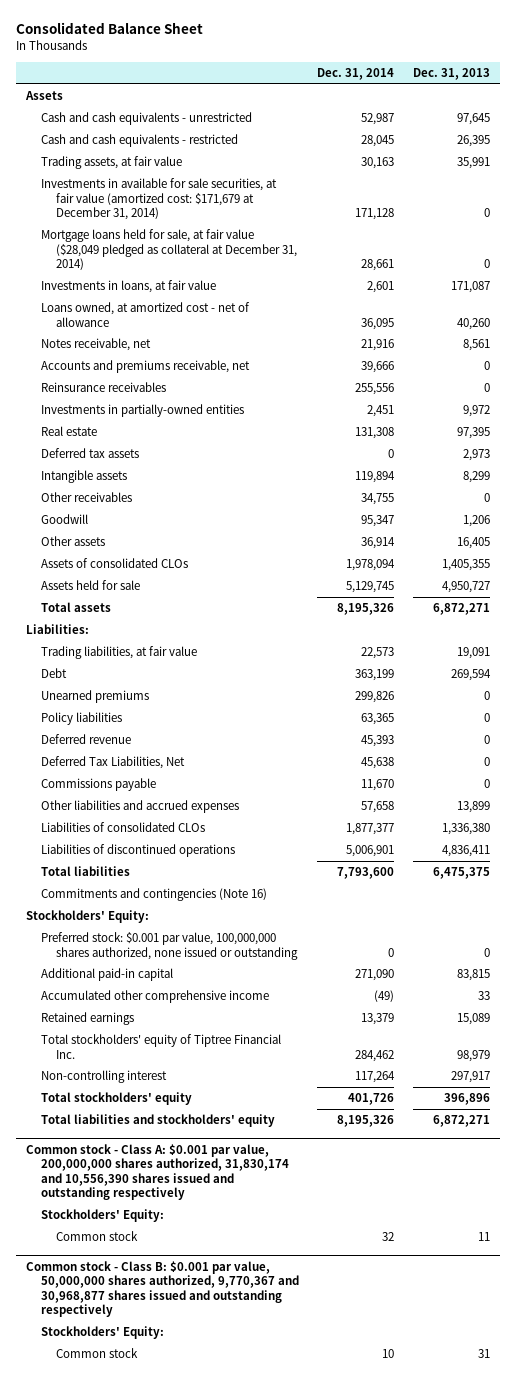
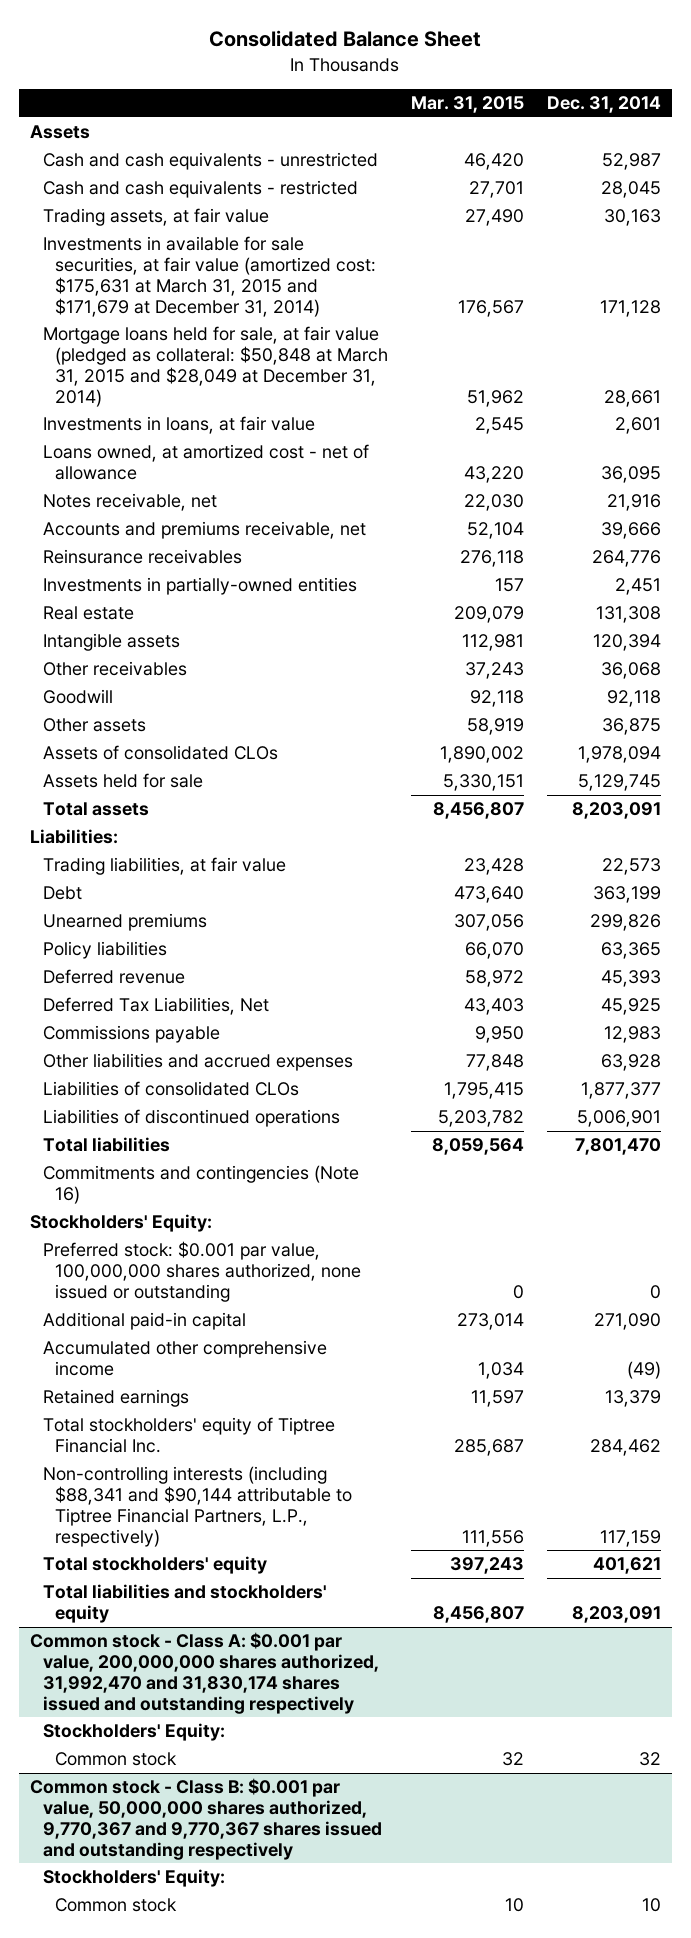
- | Dec. 31, 2014 | Dec. 31, 2013
+ | Mar. 31, 2015 | Dec. 31, 2014
- Investments in available for sale securities, at fair value (amortized cost: $171,679 at December 31, 2014) | 171,128 | 0
- Mortgage loans held for sale, at fair value ($28,049 pledged as collateral at December 31, 2014) | 28,661 | 0
+ Investments in available for sale securities, at fair value (amortized cost: $175,631 at March 31, 2015 and $171,679 at December 31, 2014) | 176,567 | 171,128
+ Mortgage loans held for sale, at fair value (pledged as collateral: $50,848 at March 31, 2015 and $28,049 at December 31, 2014) | 51,962 | 28,661
- Reinsurance receivables | 255,556 | 0
+ Reinsurance receivables | 276,118 | 264,776
- Deferred tax assets | 0 | 2,973
- Intangible assets | 119,894 | 8,299
- Other receivables | 34,755 | 0
- Goodwill | 95,347 | 1,206
- Other assets | 36,914 | 16,405
+ Intangible assets | 112,981 | 120,394
+ Other receivables | 37,243 | 36,068
+ Goodwill | 92,118 | 92,118
+ Other assets | 58,919 | 36,875
- Total assets | 8,195,326 | 6,872,271
+ Total assets | 8,456,807 | 8,203,091
- Deferred Tax Liabilities, Net | 45,638 | 0
- Commissions payable | 11,670 | 0
- Other liabilities and accrued expenses | 57,658 | 13,899
+ Deferred Tax Liabilities, Net | 43,403 | 45,925
+ Commissions payable | 9,950 | 12,983
+ Other liabilities and accrued expenses | 77,848 | 63,928
- Total liabilities | 7,793,600 | 6,475,375
+ Total liabilities | 8,059,564 | 7,801,470
- Non-controlling interest | 117,264 | 297,917
- Total stockholders' equity | 401,726 | 396,896
- Total liabilities and stockholders' equity | 8,195,326 | 6,872,271
- Common stock - Class A: $0.001 par value, 200,000,000 shares authorized, 31,830,174 and 10,556,390 shares issued and outstanding respectively
+ Non-controlling interests (including $88,341 and $90,144 attributable to Tiptree Financial Partners, L.P., respectively) | 111,556 | 117,159
+ Total stockholders' equity | 397,243 | 401,621
+ Total liabilities and stockholders' equity | 8,456,807 | 8,203,091
+ Common stock - Class A: $0.001 par value, 200,000,000 shares authorized, 31,992,470 and 31,830,174 shares issued and outstanding respectively
- Common stock - Class B: $0.001 par value, 50,000,000 shares authorized, 9,770,367 and 30,968,877 shares issued and outstanding respectively
+ Common stock - Class B: $0.001 par value, 50,000,000 shares authorized, 9,770,367 and 9,770,367 shares issued and outstanding respectively

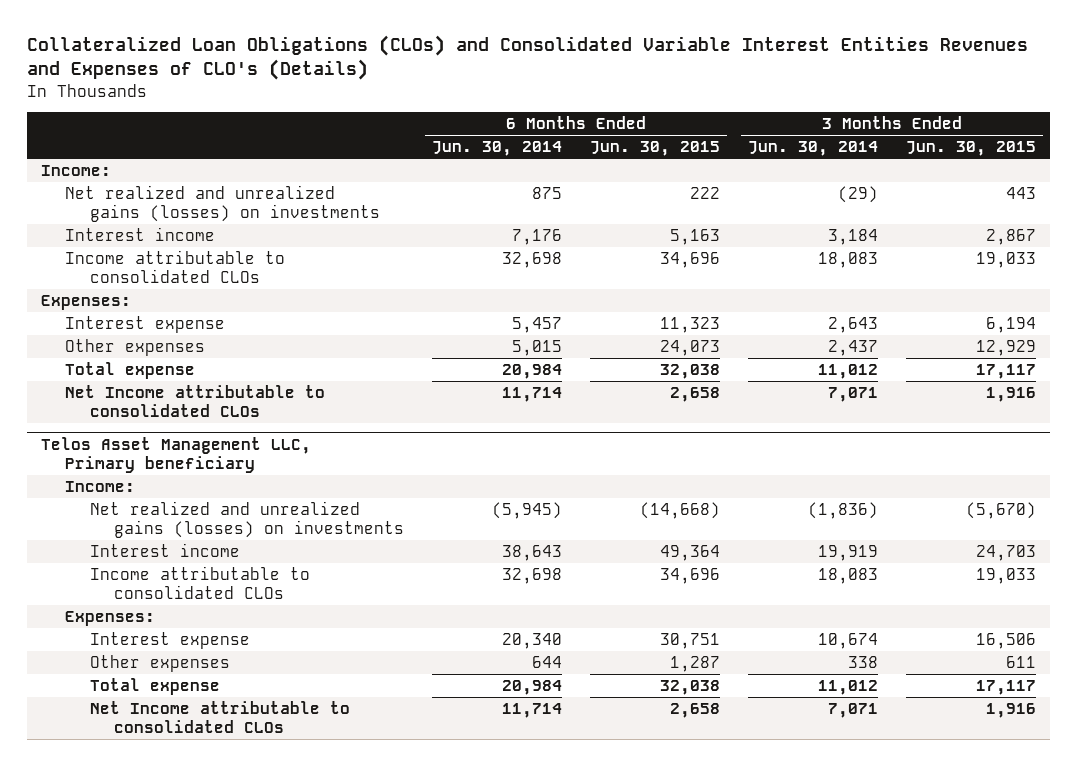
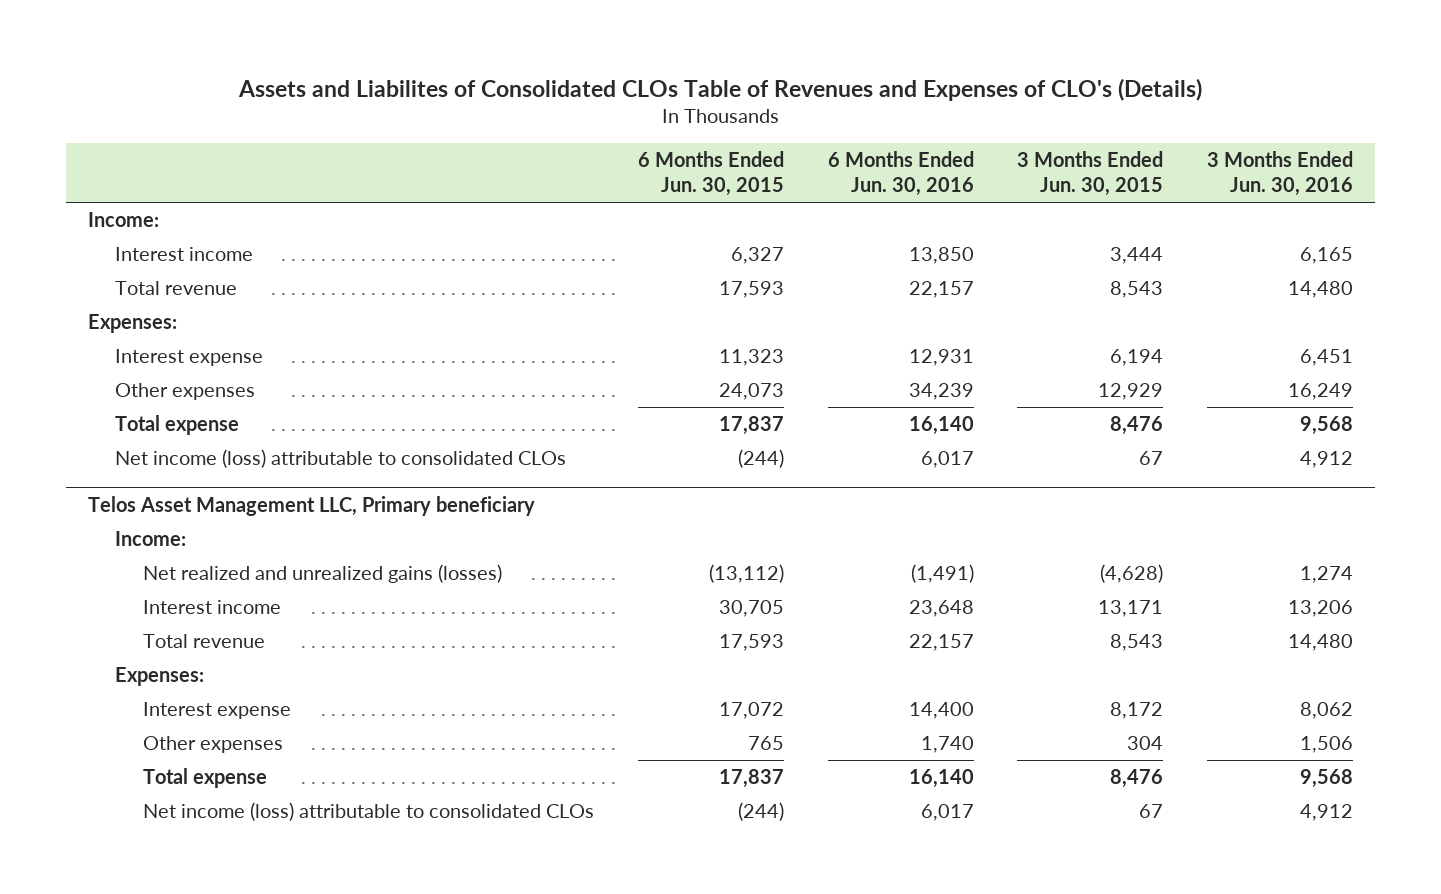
- Collateralized Loan Obligations (CLOs) and Consolidated Variable Interest Entities Revenues and Expenses of CLO's (Details)
+ Assets and Liabilites of Consolidated CLOs Table of Revenues and Expenses of CLO's (Details)
- | 6 Months Ended Jun. 30, 2014 | 6 Months Ended Jun. 30, 2015 | 3 Months Ended Jun. 30, 2014 | 3 Months Ended Jun. 30, 2015
+ | 6 Months Ended Jun. 30, 2015 | 6 Months Ended Jun. 30, 2016 | 3 Months Ended Jun. 30, 2015 | 3 Months Ended Jun. 30, 2016
- Net realized and unrealized gains (losses) on investments | 875 | 222 | (29) | 443
- Interest income | 7,176 | 5,163 | 3,184 | 2,867
- Income attributable to consolidated CLOs | 32,698 | 34,696 | 18,083 | 19,033
+ Interest income | 6,327 | 13,850 | 3,444 | 6,165
+ Total revenue | 17,593 | 22,157 | 8,543 | 14,480
- Total expense | 20,984 | 32,038 | 11,012 | 17,117
- Net Income attributable to consolidated CLOs | 11,714 | 2,658 | 7,071 | 1,916
+ Total expense | 17,837 | 16,140 | 8,476 | 9,568
+ Net income (loss) attributable to consolidated CLOs | (244) | 6,017 | 67 | 4,912
@ Telos Asset Management LLC, Primary beneficiary
- Net realized and unrealized gains (losses) on investments | (5,945) | (14,668) | (1,836) | (5,670)
- Interest income | 38,643 | 49,364 | 19,919 | 24,703
- Income attributable to consolidated CLOs | 32,698 | 34,696 | 18,083 | 19,033
+ Net realized and unrealized gains (losses) | (13,112) | (1,491) | (4,628) | 1,274
+ Interest income | 30,705 | 23,648 | 13,171 | 13,206
+ Total revenue | 17,593 | 22,157 | 8,543 | 14,480
- Interest expense | 20,340 | 30,751 | 10,674 | 16,506
- Other expenses | 644 | 1,287 | 338 | 611
- Total expense | 20,984 | 32,038 | 11,012 | 17,117
- Net Income attributable to consolidated CLOs | 11,714 | 2,658 | 7,071 | 1,916
+ Interest expense | 17,072 | 14,400 | 8,172 | 8,062
+ Other expenses | 765 | 1,740 | 304 | 1,506
+ Total expense | 17,837 | 16,140 | 8,476 | 9,568
+ Net income (loss) attributable to consolidated CLOs | (244) | 6,017 | 67 | 4,912

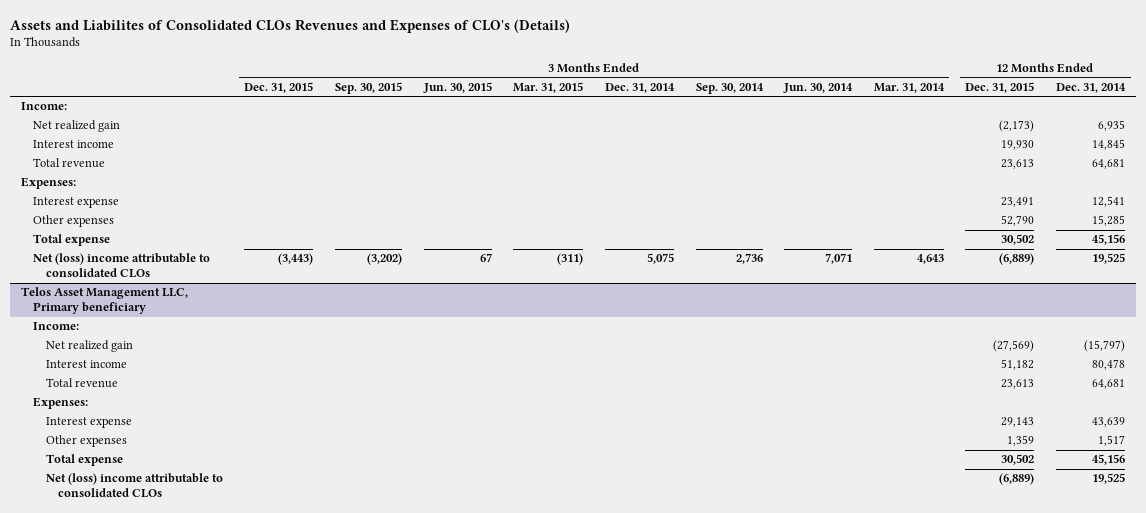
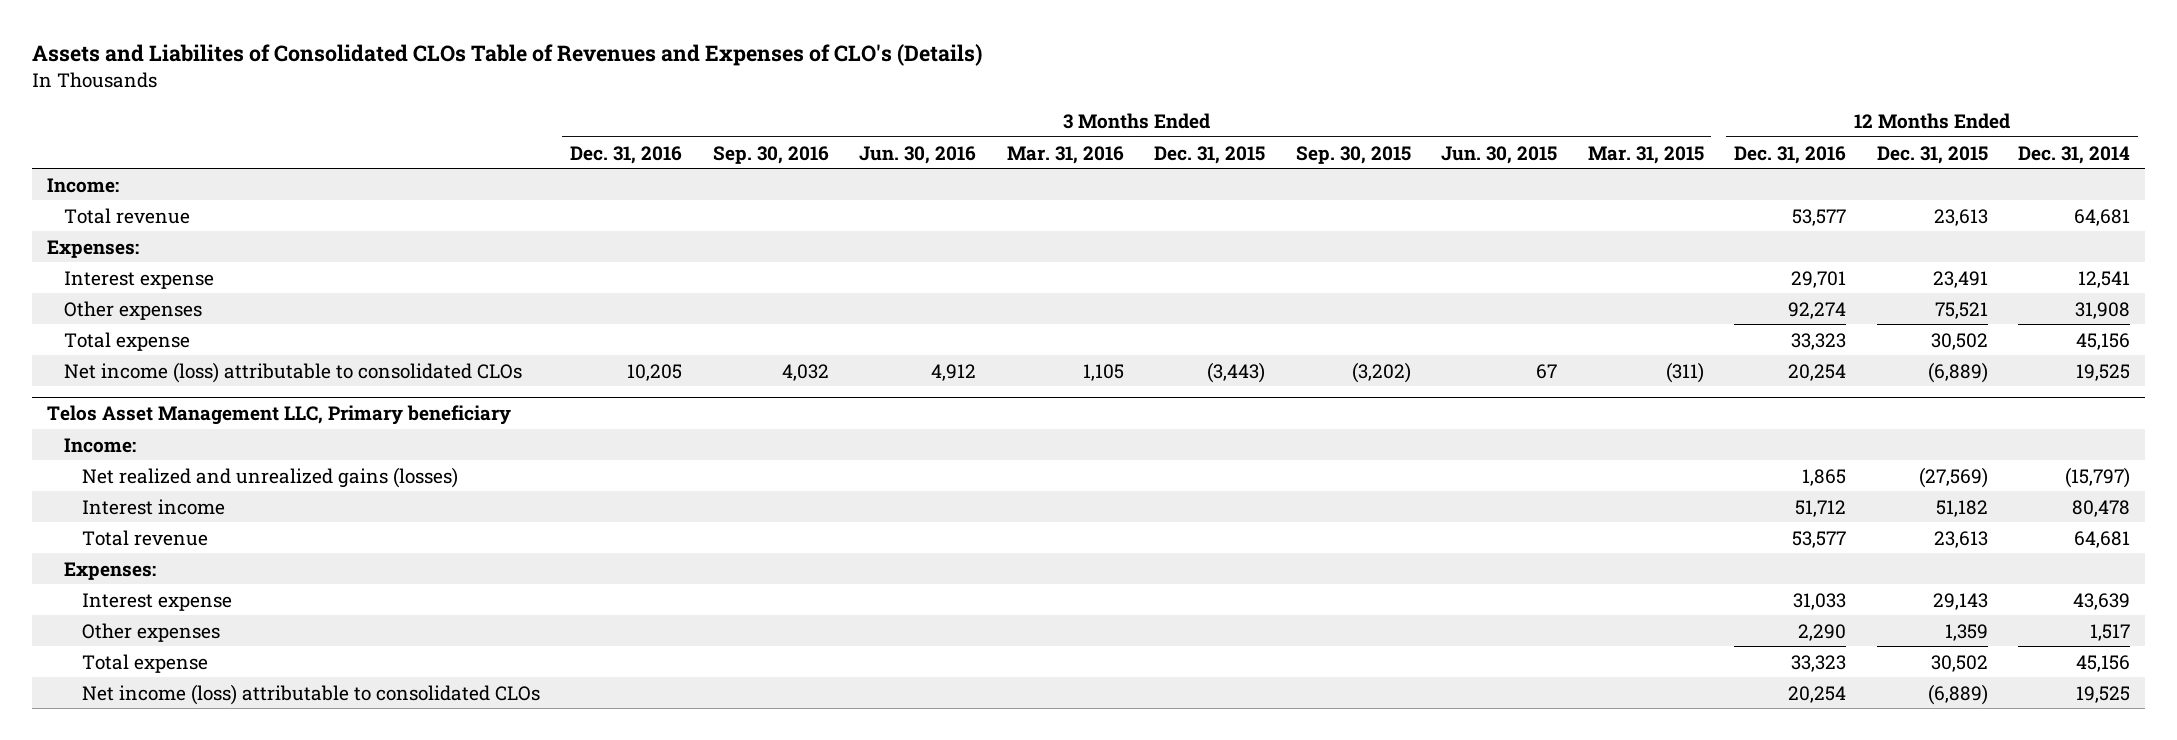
- Assets and Liabilites of Consolidated CLOs Revenues and Expenses of CLO's (Details)
+ Assets and Liabilites of Consolidated CLOs Table of Revenues and Expenses of CLO's (Details)
- | 3 Months Ended Dec. 31, 2015 | 3 Months Ended Sep. 30, 2015 | 3 Months Ended Jun. 30, 2015 | 3 Months Ended Mar. 31, 2015 | 3 Months Ended Dec. 31, 2014 | 3 Months Ended Sep. 30, 2014 | 3 Months Ended Jun. 30, 2014 | 3 Months Ended Mar. 31, 2014 | 12 Months Ended Dec. 31, 2015 | 12 Months Ended Dec. 31, 2014
+ | 3 Months Ended Dec. 31, 2016 | 3 Months Ended Sep. 30, 2016 | 3 Months Ended Jun. 30, 2016 | 3 Months Ended Mar. 31, 2016 | 3 Months Ended Dec. 31, 2015 | 3 Months Ended Sep. 30, 2015 | 3 Months Ended Jun. 30, 2015 | 3 Months Ended Mar. 31, 2015 | 12 Months Ended Dec. 31, 2016 | 12 Months Ended Dec. 31, 2015 | 12 Months Ended Dec. 31, 2014
- Net realized gain | | | | | | | | | (2,173) | 6,935
- Interest income | | | | | | | | | 19,930 | 14,845
- Other expenses | | | | | | | | | 52,790 | 15,285
+ Other expenses | | | | | | | | | 92,274 | 75,521 | 31,908
- Net (loss) income attributable to consolidated CLOs | (3,443) | (3,202) | 67 | (311) | 5,075 | 2,736 | 7,071 | 4,643 | (6,889) | 19,525
+ Net income (loss) attributable to consolidated CLOs | 10,205 | 4,032 | 4,912 | 1,105 | (3,443) | (3,202) | 67 | (311) | 20,254 | (6,889) | 19,525
@ Telos Asset Management LLC, Primary beneficiary
- Net realized gain | | | | | | | | | (27,569) | (15,797)
+ Net realized and unrealized gains (losses) | | | | | | | | | 1,865 | (27,569) | (15,797)
- Net (loss) income attributable to consolidated CLOs | | | | | | | | | (6,889) | 19,525
+ Net income (loss) attributable to consolidated CLOs | | | | | | | | | 20,254 | (6,889) | 19,525

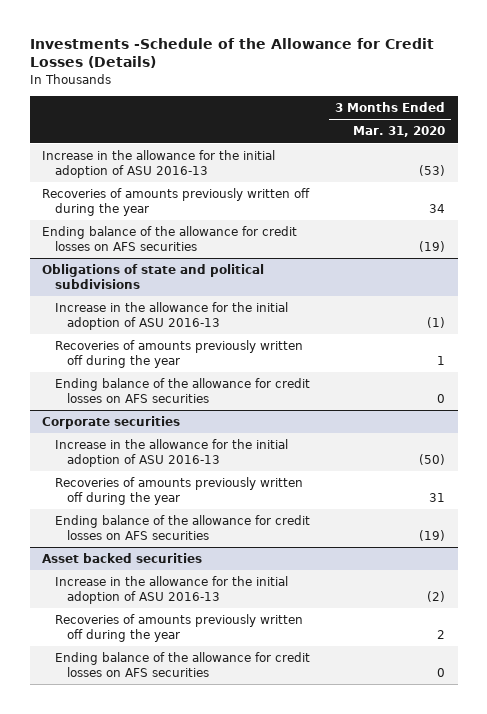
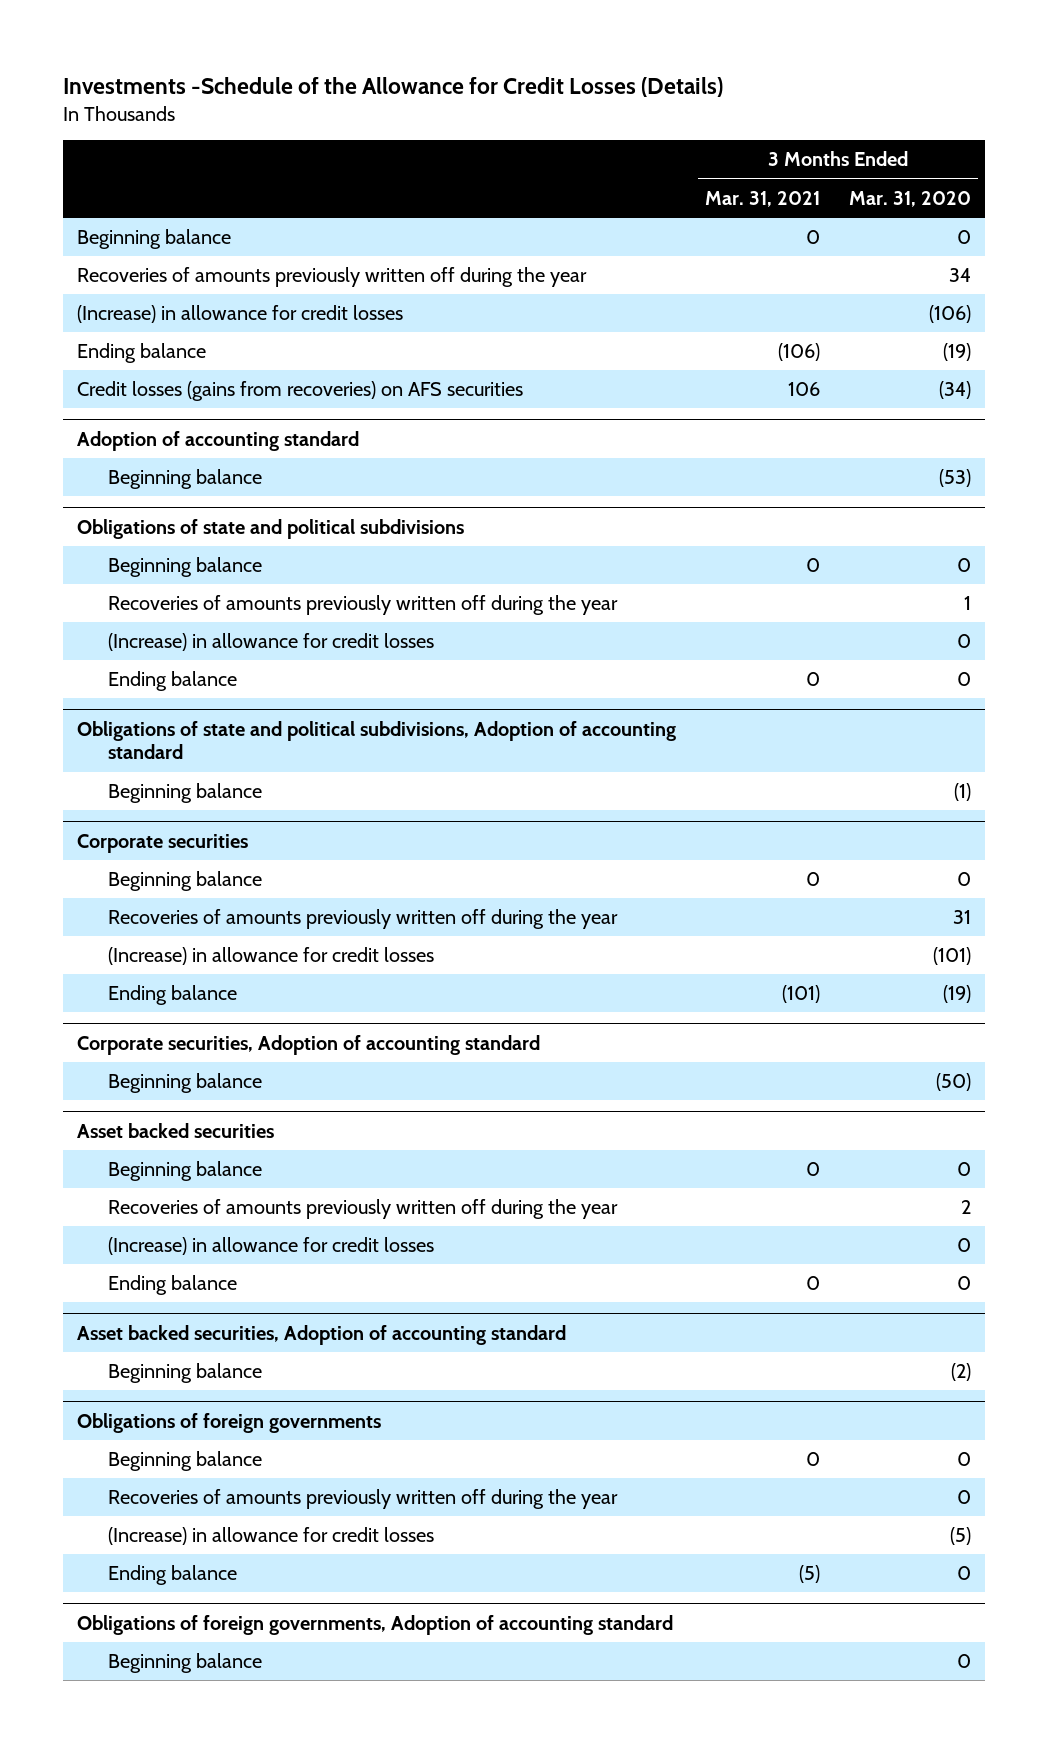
- | 3 Months Ended Mar. 31, 2020
+ | 3 Months Ended Mar. 31, 2021 | 3 Months Ended Mar. 31, 2020
- Increase in the allowance for the initial adoption of ASU 2016-13 | (53)
+ Beginning balance | 0 | 0
- Ending balance of the allowance for credit losses on AFS securities | (19)
+ (Increase) in allowance for credit losses | | (106)
+ Ending balance | (106) | (19)
+ Credit losses (gains from recoveries) on AFS securities | 106 | (34)
+ Adoption of accounting standard
+ Beginning balance | | (53)
@ Obligations of state and political subdivisions
- Increase in the allowance for the initial adoption of ASU 2016-13 | (1)
+ Beginning balance | 0 | 0
- Ending balance of the allowance for credit losses on AFS securities | 0
+ (Increase) in allowance for credit losses | | 0
+ Ending balance | 0 | 0
+ Obligations of state and political subdivisions, Adoption of accounting standard
+ Beginning balance | | (1)
@ Corporate securities
- Increase in the allowance for the initial adoption of ASU 2016-13 | (50)
+ Beginning balance | 0 | 0
- Ending balance of the allowance for credit losses on AFS securities | (19)
+ (Increase) in allowance for credit losses | | (101)
+ Ending balance | (101) | (19)
+ Corporate securities, Adoption of accounting standard
+ Beginning balance | | (50)
@ Asset backed securities
- Increase in the allowance for the initial adoption of ASU 2016-13 | (2)
+ Beginning balance | 0 | 0
- Ending balance of the allowance for credit losses on AFS securities | 0
+ (Increase) in allowance for credit losses | | 0
+ Ending balance | 0 | 0
+ Asset backed securities, Adoption of accounting standard
+ Beginning balance | | (2)
+ Obligations of foreign governments
+ Beginning balance | 0 | 0
+ Recoveries of amounts previously written off during the year | | 0
+ (Increase) in allowance for credit losses | | (5)
+ Ending balance | (5) | 0
+ Obligations of foreign governments, Adoption of accounting standard
+ Beginning balance | | 0

